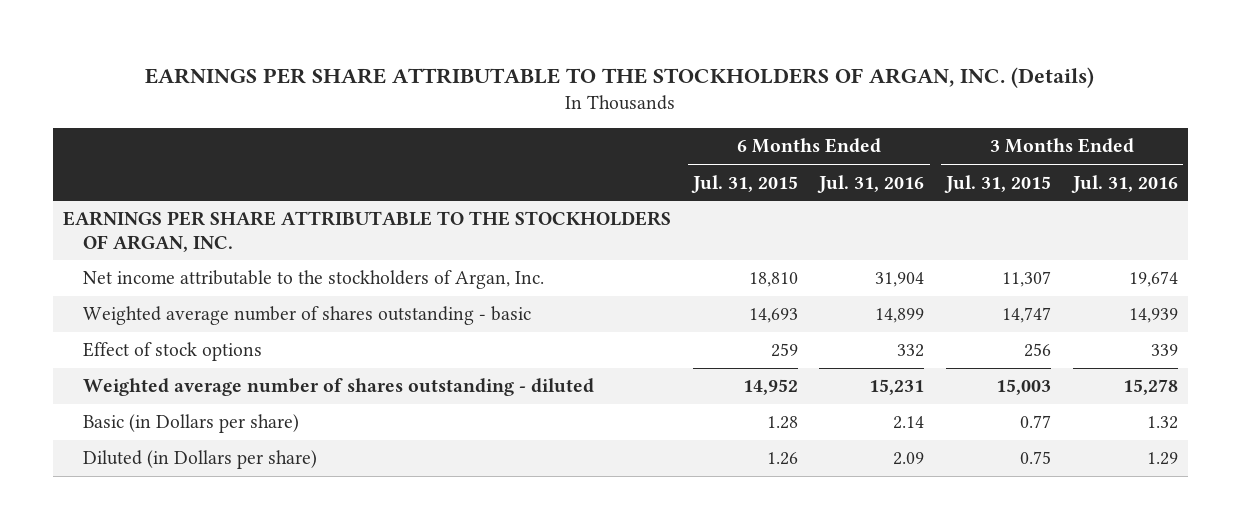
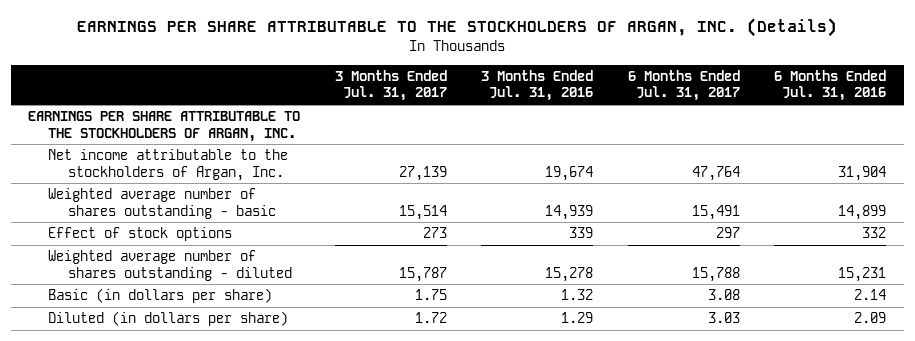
- | 6 Months Ended Jul. 31, 2015 | 6 Months Ended Jul. 31, 2016 | 3 Months Ended Jul. 31, 2015 | 3 Months Ended Jul. 31, 2016
+ | 3 Months Ended Jul. 31, 2017 | 3 Months Ended Jul. 31, 2016 | 6 Months Ended Jul. 31, 2017 | 6 Months Ended Jul. 31, 2016
- Basic (in Dollars per share) | 1.28 | 2.14 | 0.77 | 1.32
- Diluted (in Dollars per share) | 1.26 | 2.09 | 0.75 | 1.29
+ Basic (in dollars per share) | 1.75 | 1.32 | 3.08 | 2.14
+ Diluted (in dollars per share) | 1.72 | 1.29 | 3.03 | 2.09

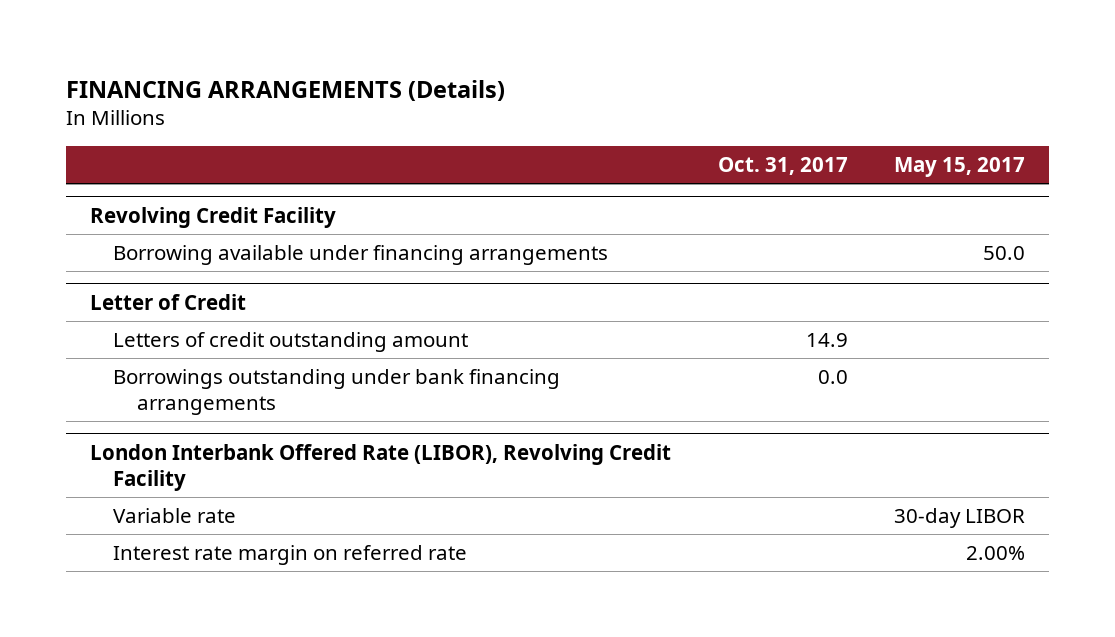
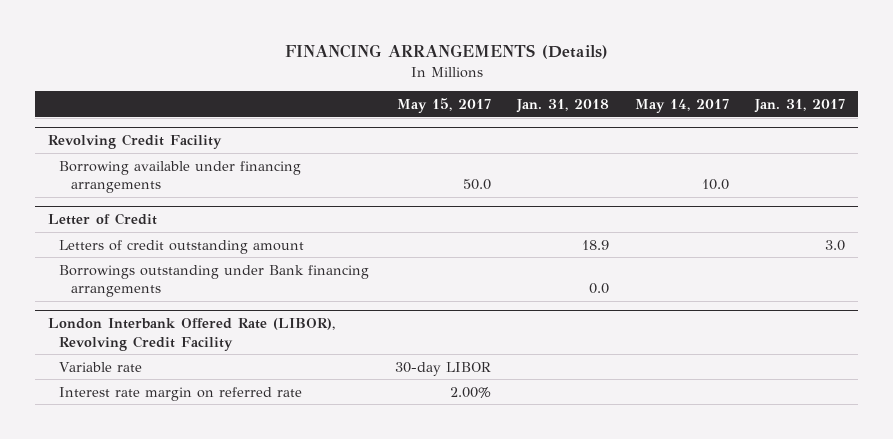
- | Oct. 31, 2017 | May 15, 2017
+ | May 15, 2017 | Jan. 31, 2018 | May 14, 2017 | Jan. 31, 2017
@ Letter of Credit
- Borrowings outstanding under bank financing arrangements | 0.0 |
+ Borrowings outstanding under Bank financing arrangements | | 0.0 | |

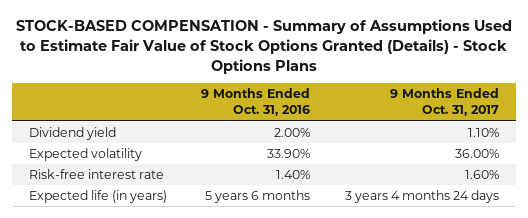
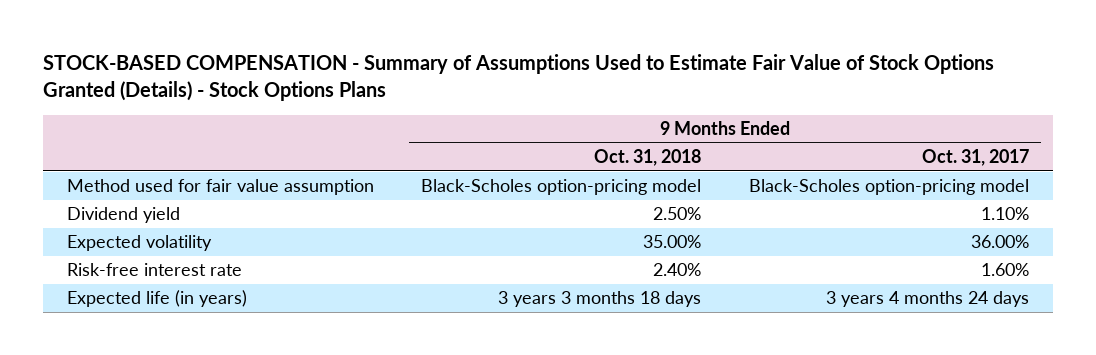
- | 9 Months Ended Oct. 31, 2016 | 9 Months Ended Oct. 31, 2017
+ | 9 Months Ended Oct. 31, 2018 | 9 Months Ended Oct. 31, 2017
+ Method used for fair value assumption | Black-Scholes option-pricing model | Black-Scholes option-pricing model

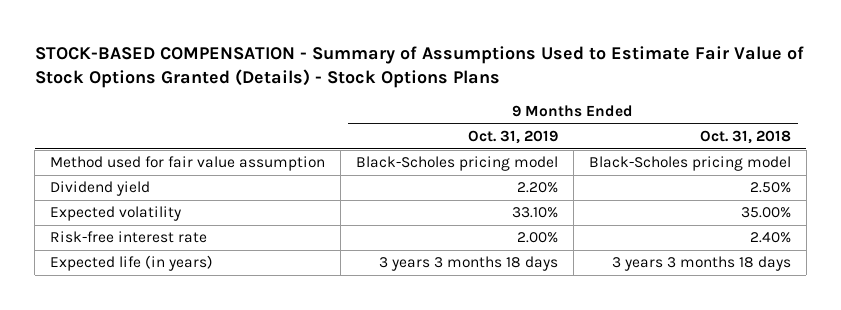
- | 9 Months Ended Oct. 31, 2018 | 9 Months Ended Oct. 31, 2017
+ | 9 Months Ended Oct. 31, 2019 | 9 Months Ended Oct. 31, 2018
- Method used for fair value assumption | Black-Scholes option-pricing model | Black-Scholes option-pricing model
+ Method used for fair value assumption | Black-Scholes pricing model | Black-Scholes pricing model

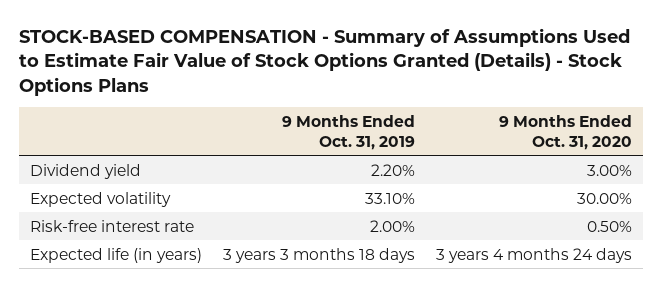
- | 9 Months Ended Oct. 31, 2019 | 9 Months Ended Oct. 31, 2018
+ | 9 Months Ended Oct. 31, 2019 | 9 Months Ended Oct. 31, 2020
- Method used for fair value assumption | Black-Scholes pricing model | Black-Scholes pricing model

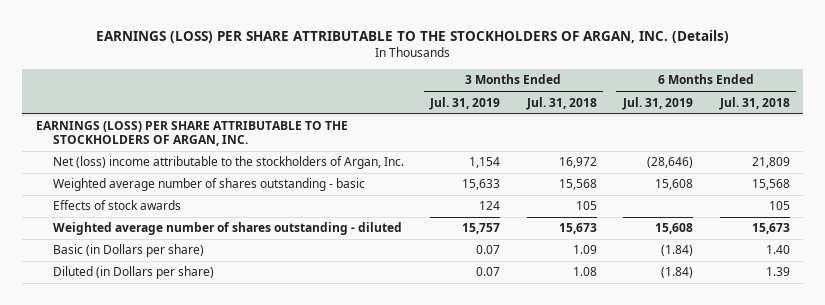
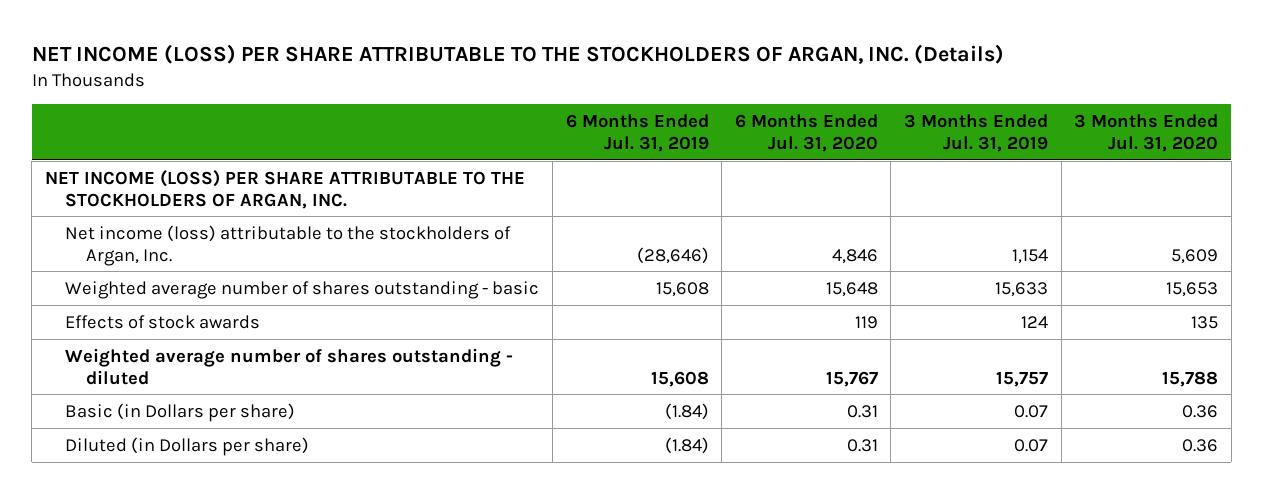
- EARNINGS (LOSS) PER SHARE ATTRIBUTABLE TO THE STOCKHOLDERS OF ARGAN, INC. (Details)
+ NET INCOME (LOSS) PER SHARE ATTRIBUTABLE TO THE STOCKHOLDERS OF ARGAN, INC. (Details)
- | 3 Months Ended Jul. 31, 2019 | 3 Months Ended Jul. 31, 2018 | 6 Months Ended Jul. 31, 2019 | 6 Months Ended Jul. 31, 2018
+ | 6 Months Ended Jul. 31, 2019 | 6 Months Ended Jul. 31, 2020 | 3 Months Ended Jul. 31, 2019 | 3 Months Ended Jul. 31, 2020
- EARNINGS (LOSS) PER SHARE ATTRIBUTABLE TO THE STOCKHOLDERS OF ARGAN, INC.
- Net (loss) income attributable to the stockholders of Argan, Inc. | 1,154 | 16,972 | (28,646) | 21,809
+ NET INCOME (LOSS) PER SHARE ATTRIBUTABLE TO THE STOCKHOLDERS OF ARGAN, INC.
+ Net income (loss) attributable to the stockholders of Argan, Inc. | (28,646) | 4,846 | 1,154 | 5,609

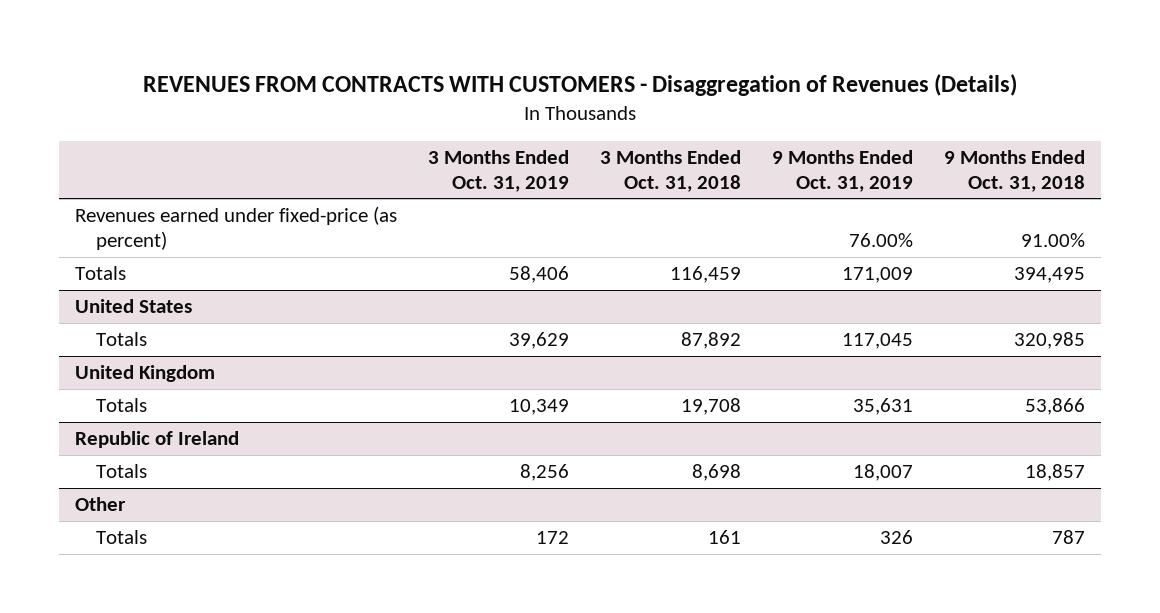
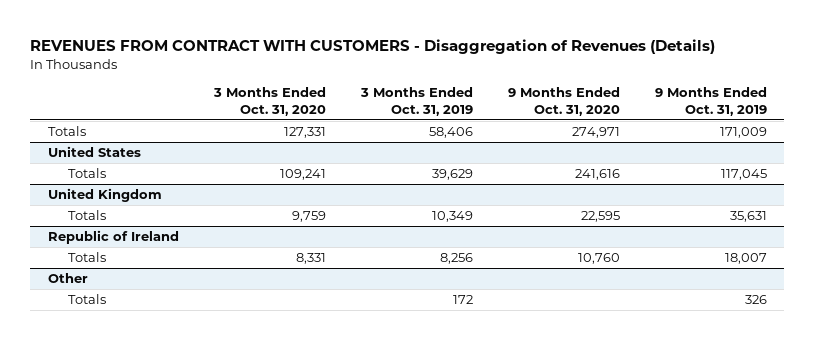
- REVENUES FROM CONTRACTS WITH CUSTOMERS - Disaggregation of Revenues (Details)
+ REVENUES FROM CONTRACT WITH CUSTOMERS - Disaggregation of Revenues (Details)
- | 3 Months Ended Oct. 31, 2019 | 3 Months Ended Oct. 31, 2018 | 9 Months Ended Oct. 31, 2019 | 9 Months Ended Oct. 31, 2018
+ | 3 Months Ended Oct. 31, 2020 | 3 Months Ended Oct. 31, 2019 | 9 Months Ended Oct. 31, 2020 | 9 Months Ended Oct. 31, 2019
- Revenues earned under fixed-price (as percent) | | | 76.00% | 91.00%

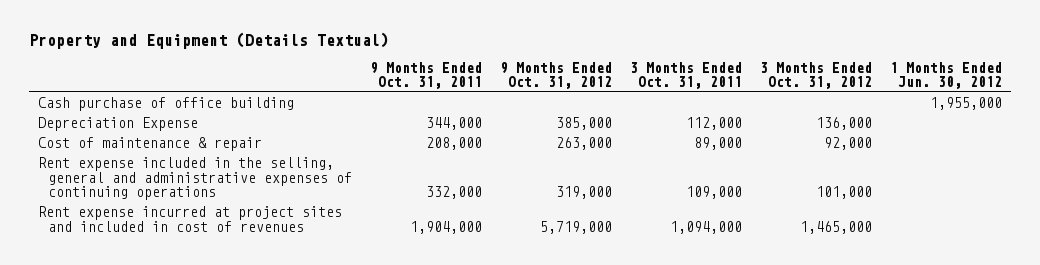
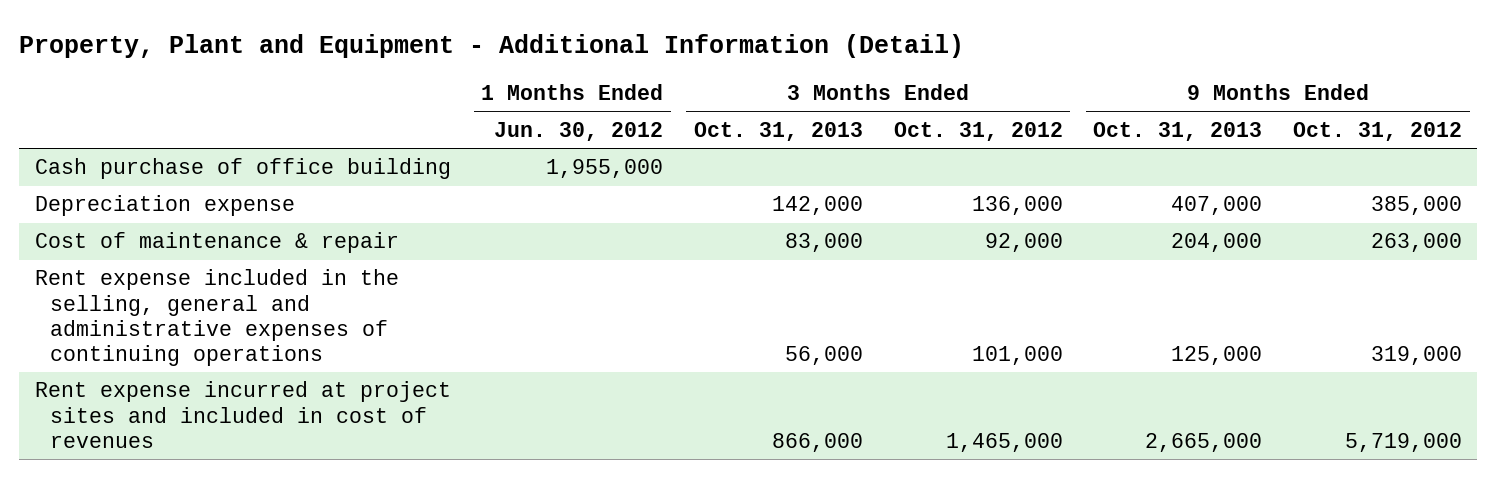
- Property and Equipment (Details Textual)
+ Property, Plant and Equipment - Additional Information (Detail)
- | 9 Months Ended Oct. 31, 2011 | 9 Months Ended Oct. 31, 2012 | 3 Months Ended Oct. 31, 2011 | 3 Months Ended Oct. 31, 2012 | 1 Months Ended Jun. 30, 2012
+ | 1 Months Ended Jun. 30, 2012 | 3 Months Ended Oct. 31, 2013 | 3 Months Ended Oct. 31, 2012 | 9 Months Ended Oct. 31, 2013 | 9 Months Ended Oct. 31, 2012
- Depreciation Expense | 344,000 | 385,000 | 112,000 | 136,000 |
+ Depreciation expense | | 142,000 | 136,000 | 407,000 | 385,000

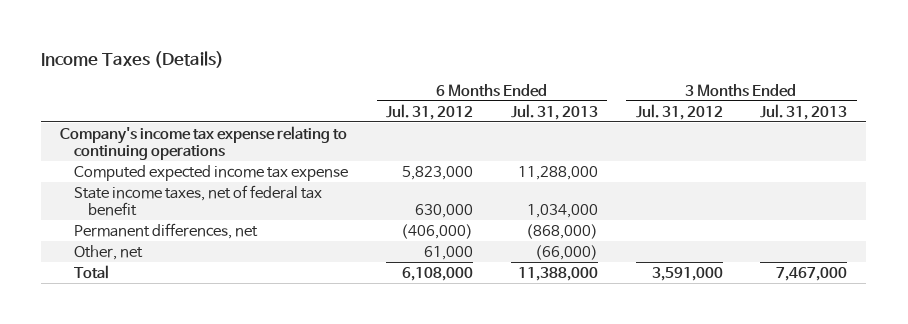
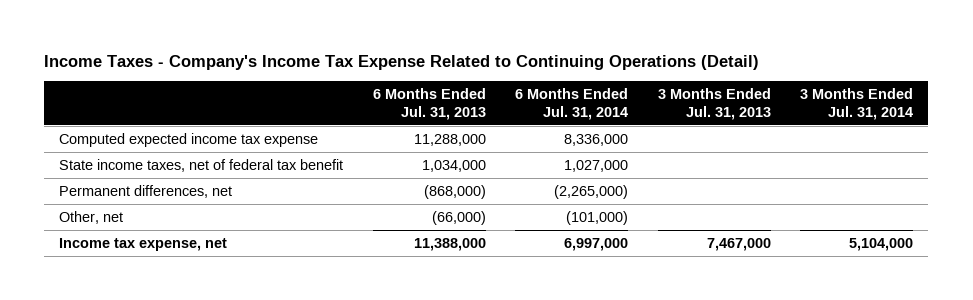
- Income Taxes (Details)
+ Income Taxes - Company's Income Tax Expense Related to Continuing Operations (Detail)
- | 6 Months Ended Jul. 31, 2012 | 6 Months Ended Jul. 31, 2013 | 3 Months Ended Jul. 31, 2012 | 3 Months Ended Jul. 31, 2013
+ | 6 Months Ended Jul. 31, 2013 | 6 Months Ended Jul. 31, 2014 | 3 Months Ended Jul. 31, 2013 | 3 Months Ended Jul. 31, 2014
- Company's income tax expense relating to continuing operations
- Total | 6,108,000 | 11,388,000 | 3,591,000 | 7,467,000
+ Income tax expense, net | 11,388,000 | 6,997,000 | 7,467,000 | 5,104,000

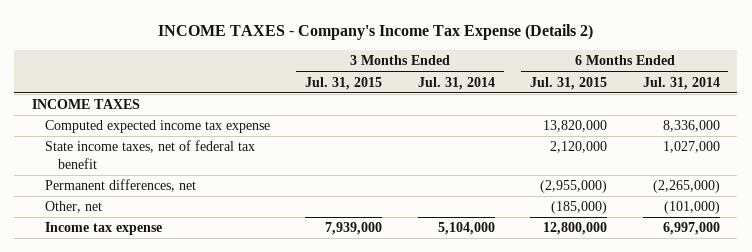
- Income Taxes - Company's Income Tax Expense Related to Continuing Operations (Detail)
+ INCOME TAXES - Company's Income Tax Expense (Details 2)
- | 6 Months Ended Jul. 31, 2013 | 6 Months Ended Jul. 31, 2014 | 3 Months Ended Jul. 31, 2013 | 3 Months Ended Jul. 31, 2014
+ | 3 Months Ended Jul. 31, 2015 | 3 Months Ended Jul. 31, 2014 | 6 Months Ended Jul. 31, 2015 | 6 Months Ended Jul. 31, 2014
+ INCOME TAXES
- Income tax expense, net | 11,388,000 | 6,997,000 | 7,467,000 | 5,104,000
+ Income tax expense | 7,939,000 | 5,104,000 | 12,800,000 | 6,997,000

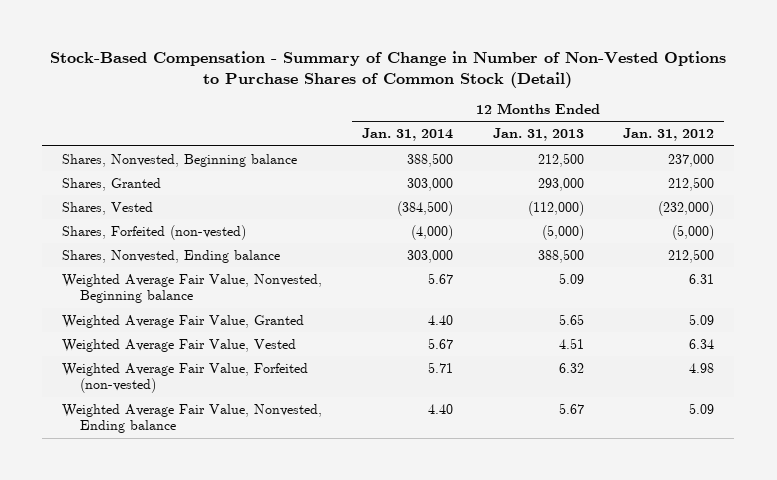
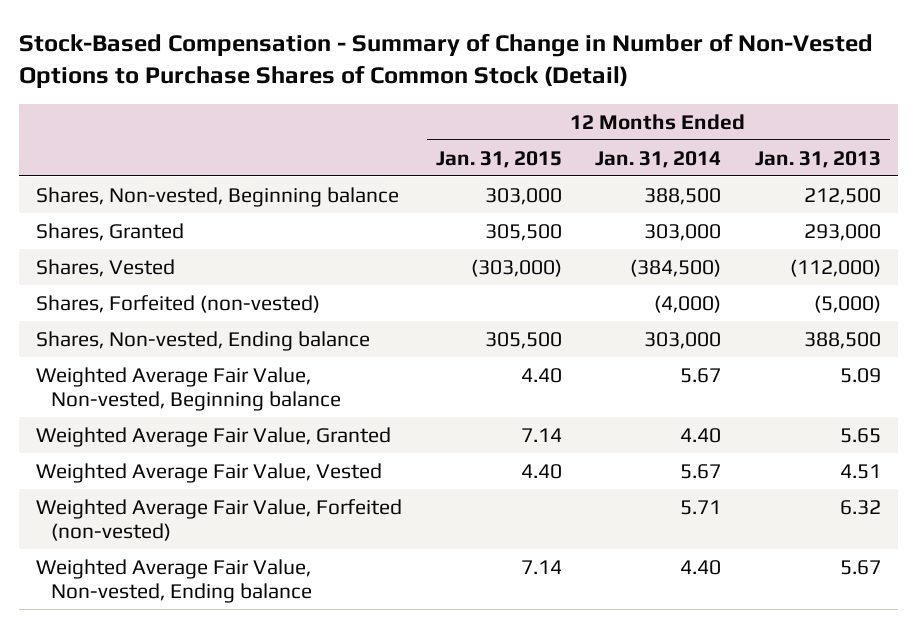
- | 12 Months Ended Jan. 31, 2014 | 12 Months Ended Jan. 31, 2013 | 12 Months Ended Jan. 31, 2012
+ | 12 Months Ended Jan. 31, 2015 | 12 Months Ended Jan. 31, 2014 | 12 Months Ended Jan. 31, 2013
- Shares, Nonvested, Beginning balance | 388,500 | 212,500 | 237,000
+ Shares, Non-vested, Beginning balance | 303,000 | 388,500 | 212,500
- Shares, Nonvested, Ending balance | 303,000 | 388,500 | 212,500
- Weighted Average Fair Value, Nonvested, Beginning balance | 5.67 | 5.09 | 6.31
+ Shares, Non-vested, Ending balance | 305,500 | 303,000 | 388,500
+ Weighted Average Fair Value, Non-vested, Beginning balance | 4.40 | 5.67 | 5.09
- Weighted Average Fair Value, Nonvested, Ending balance | 4.40 | 5.67 | 5.09
+ Weighted Average Fair Value, Non-vested, Ending balance | 7.14 | 4.40 | 5.67

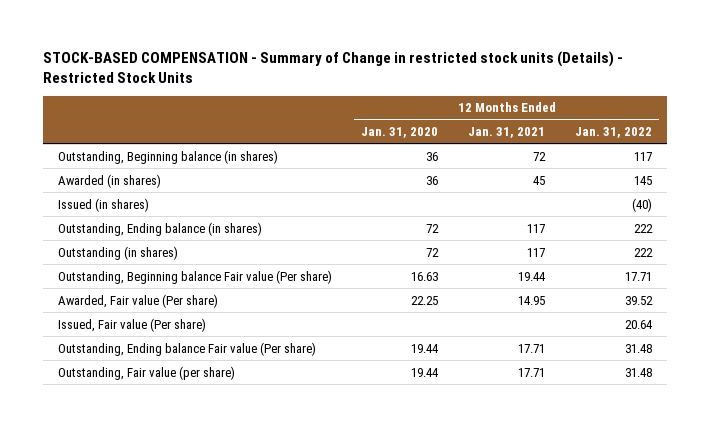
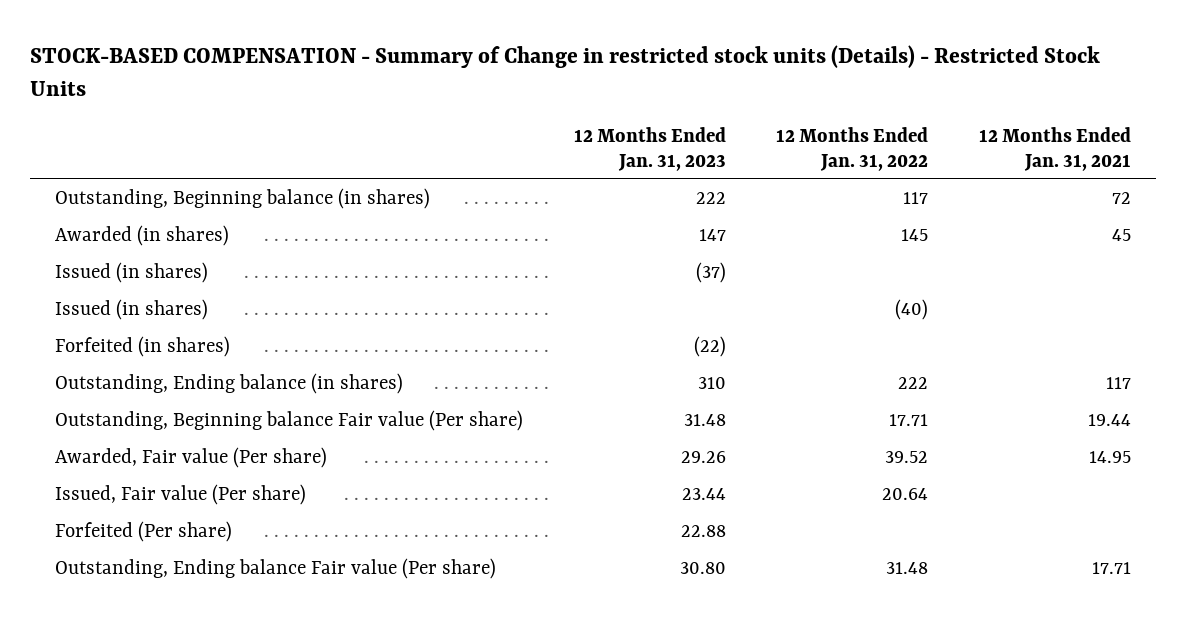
- | 12 Months Ended Jan. 31, 2020 | 12 Months Ended Jan. 31, 2021 | 12 Months Ended Jan. 31, 2022
+ | 12 Months Ended Jan. 31, 2023 | 12 Months Ended Jan. 31, 2022 | 12 Months Ended Jan. 31, 2021
+ Issued (in shares) | (37) | |
+ Forfeited (in shares) | (22) | |
- Outstanding (in shares) | 72 | 117 | 222
+ Forfeited (Per share) | 22.88 | |
- Outstanding, Fair value (per share) | 19.44 | 17.71 | 31.48

